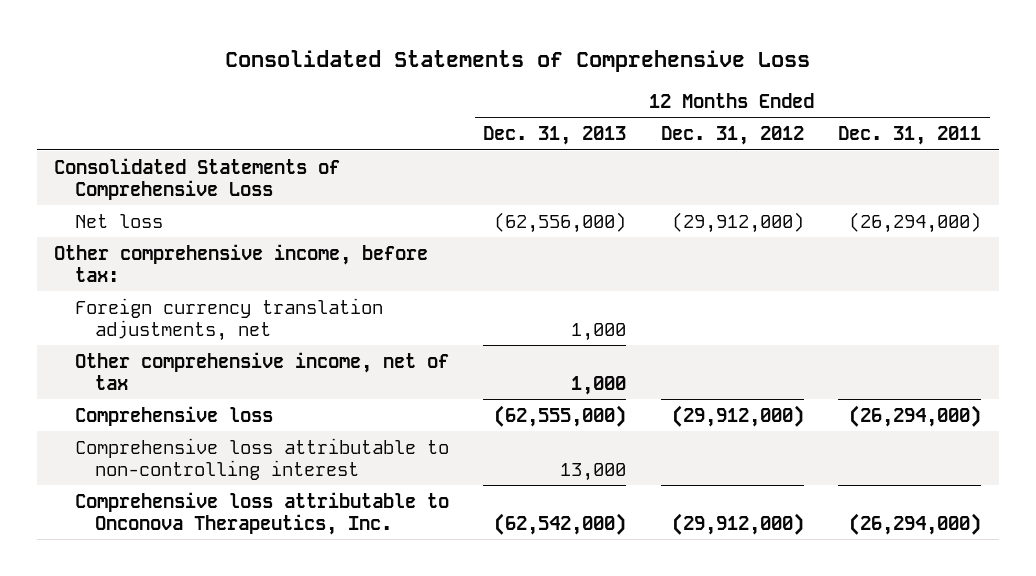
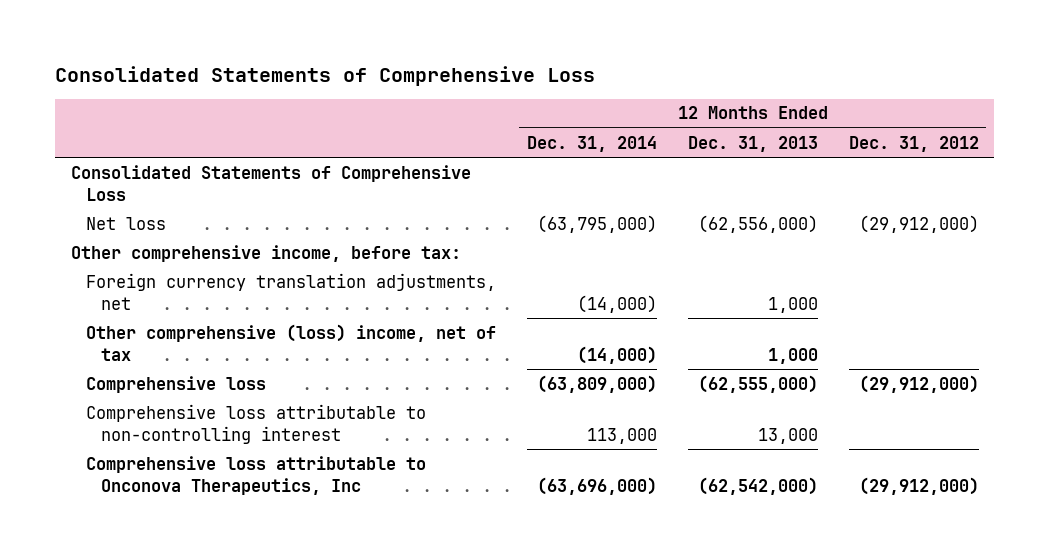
- | 12 Months Ended Dec. 31, 2013 | 12 Months Ended Dec. 31, 2012 | 12 Months Ended Dec. 31, 2011
+ | 12 Months Ended Dec. 31, 2014 | 12 Months Ended Dec. 31, 2013 | 12 Months Ended Dec. 31, 2012
- Other comprehensive income, net of tax | 1,000 | |
+ Other comprehensive (loss) income, net of tax | (14,000) | 1,000 |
- Comprehensive loss attributable to Onconova Therapeutics, Inc. | (62,542,000) | (29,912,000) | (26,294,000)
+ Comprehensive loss attributable to Onconova Therapeutics, Inc | (63,696,000) | (62,542,000) | (29,912,000)

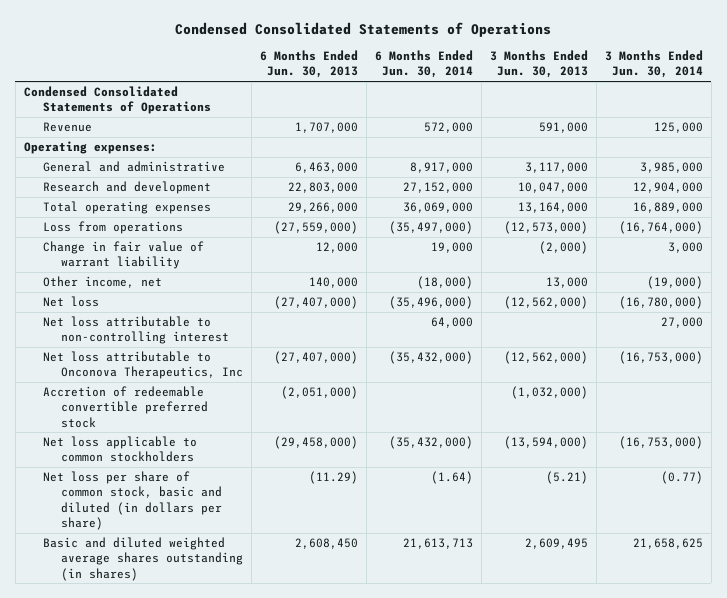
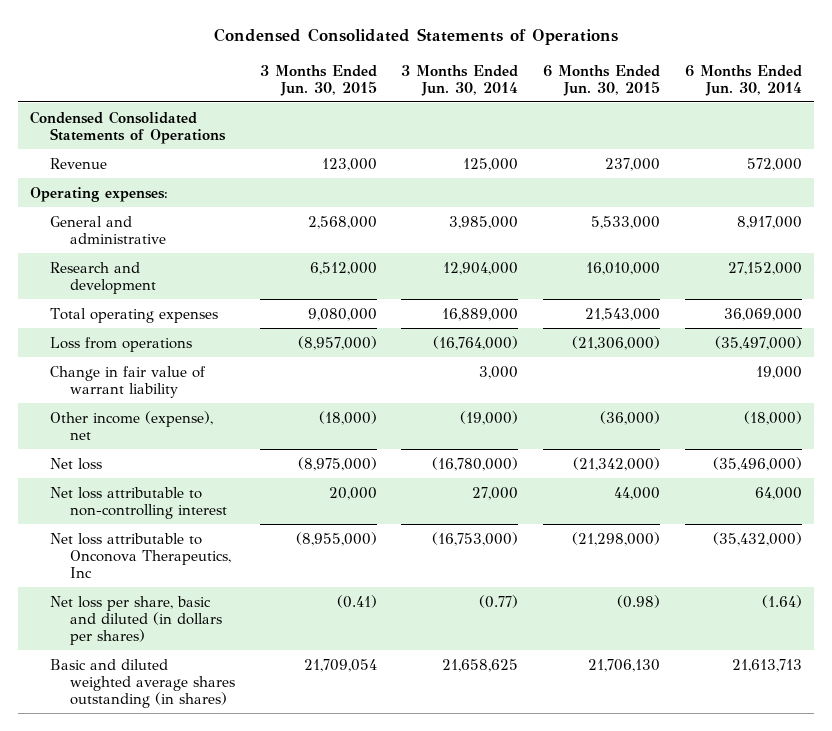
- | 6 Months Ended Jun. 30, 2013 | 6 Months Ended Jun. 30, 2014 | 3 Months Ended Jun. 30, 2013 | 3 Months Ended Jun. 30, 2014
+ | 3 Months Ended Jun. 30, 2015 | 3 Months Ended Jun. 30, 2014 | 6 Months Ended Jun. 30, 2015 | 6 Months Ended Jun. 30, 2014
- Other income, net | 140,000 | (18,000) | 13,000 | (19,000)
+ Other income (expense), net | (18,000) | (19,000) | (36,000) | (18,000)
- Accretion of redeemable convertible preferred stock | (2,051,000) | | (1,032,000) |
- Net loss applicable to common stockholders | (29,458,000) | (35,432,000) | (13,594,000) | (16,753,000)
- Net loss per share of common stock, basic and diluted (in dollars per share) | (11.29) | (1.64) | (5.21) | (0.77)
+ Net loss per share, basic and diluted (in dollars per shares) | (0.41) | (0.77) | (0.98) | (1.64)

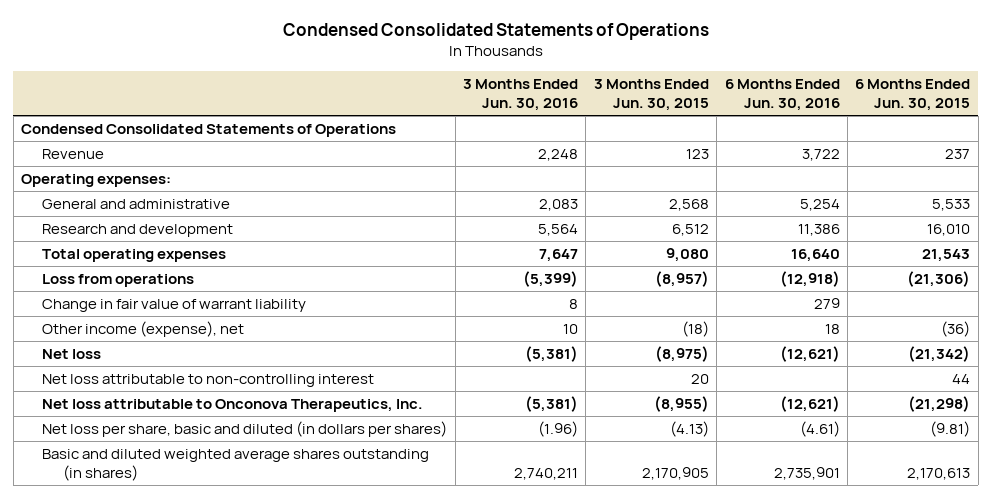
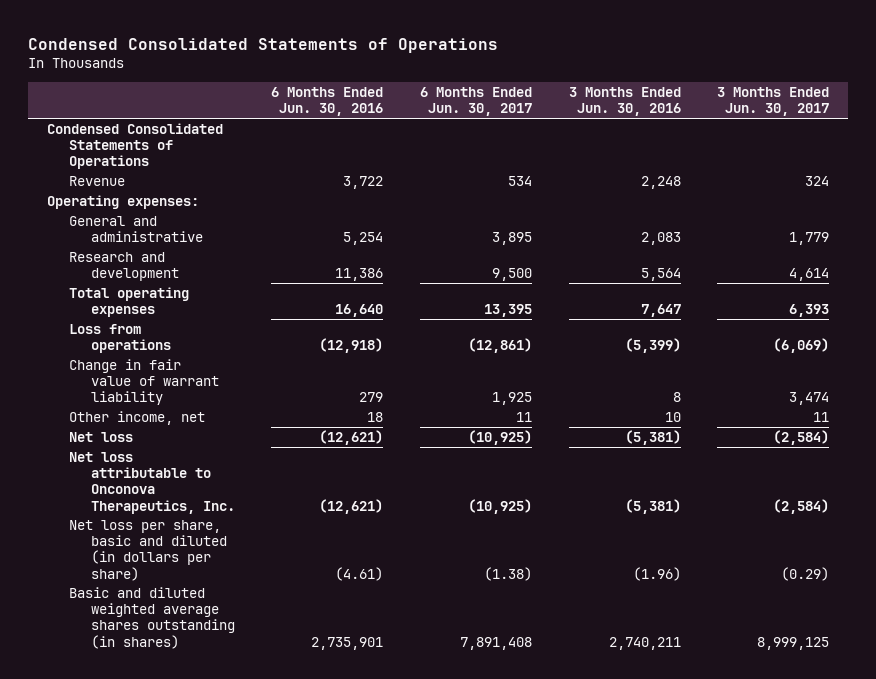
- | 3 Months Ended Jun. 30, 2016 | 3 Months Ended Jun. 30, 2015 | 6 Months Ended Jun. 30, 2016 | 6 Months Ended Jun. 30, 2015
+ | 6 Months Ended Jun. 30, 2016 | 6 Months Ended Jun. 30, 2017 | 3 Months Ended Jun. 30, 2016 | 3 Months Ended Jun. 30, 2017
- Other income (expense), net | 10 | (18) | 18 | (36)
+ Other income, net | 18 | 11 | 10 | 11
- Net loss attributable to non-controlling interest | | 20 | | 44
- Net loss per share, basic and diluted (in dollars per shares) | (1.96) | (4.13) | (4.61) | (9.81)
+ Net loss per share, basic and diluted (in dollars per share) | (4.61) | (1.38) | (1.96) | (0.29)

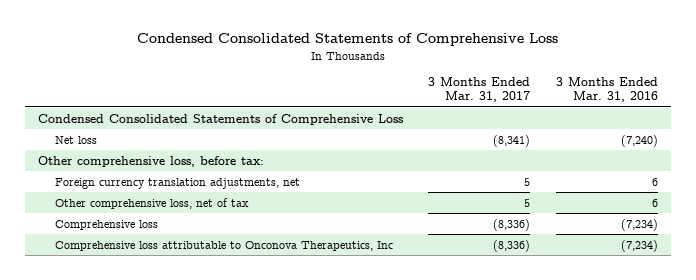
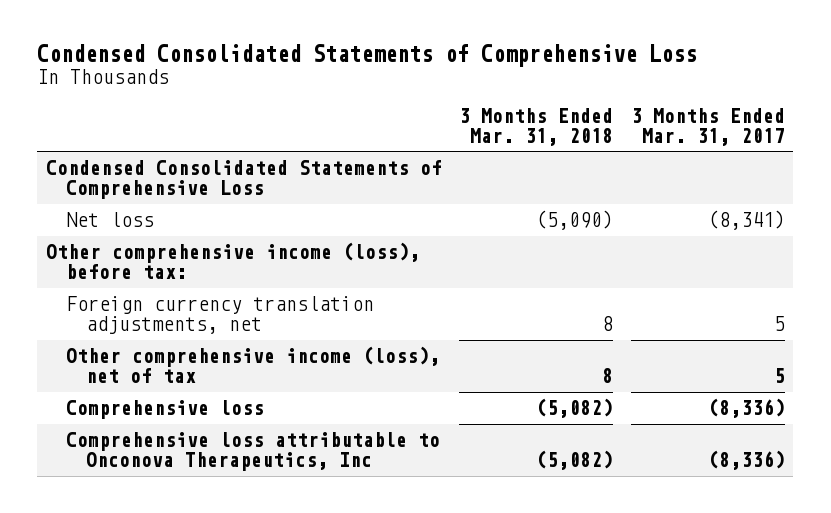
- | 3 Months Ended Mar. 31, 2017 | 3 Months Ended Mar. 31, 2016
+ | 3 Months Ended Mar. 31, 2018 | 3 Months Ended Mar. 31, 2017
- Other comprehensive loss, before tax:
+ Other comprehensive income (loss), before tax:
- Other comprehensive loss, net of tax | 5 | 6
+ Other comprehensive income (loss), net of tax | 8 | 5

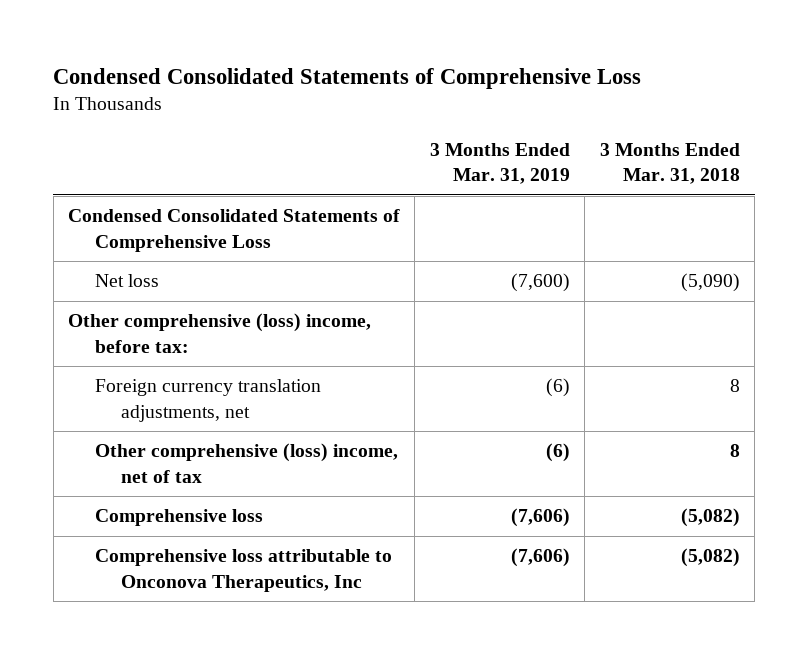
- | 3 Months Ended Mar. 31, 2018 | 3 Months Ended Mar. 31, 2017
+ | 3 Months Ended Mar. 31, 2019 | 3 Months Ended Mar. 31, 2018
- Other comprehensive income (loss), before tax:
+ Other comprehensive (loss) income, before tax:
- Other comprehensive income (loss), net of tax | 8 | 5
+ Other comprehensive (loss) income, net of tax | (6) | 8

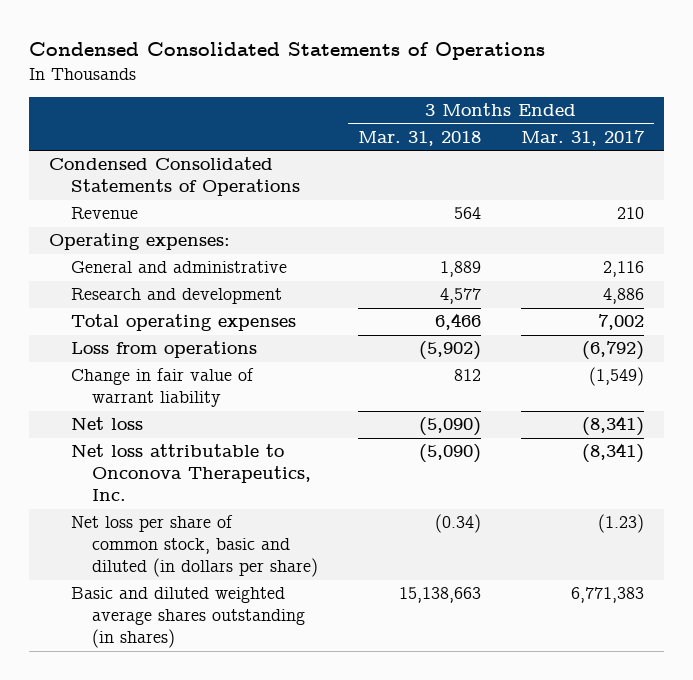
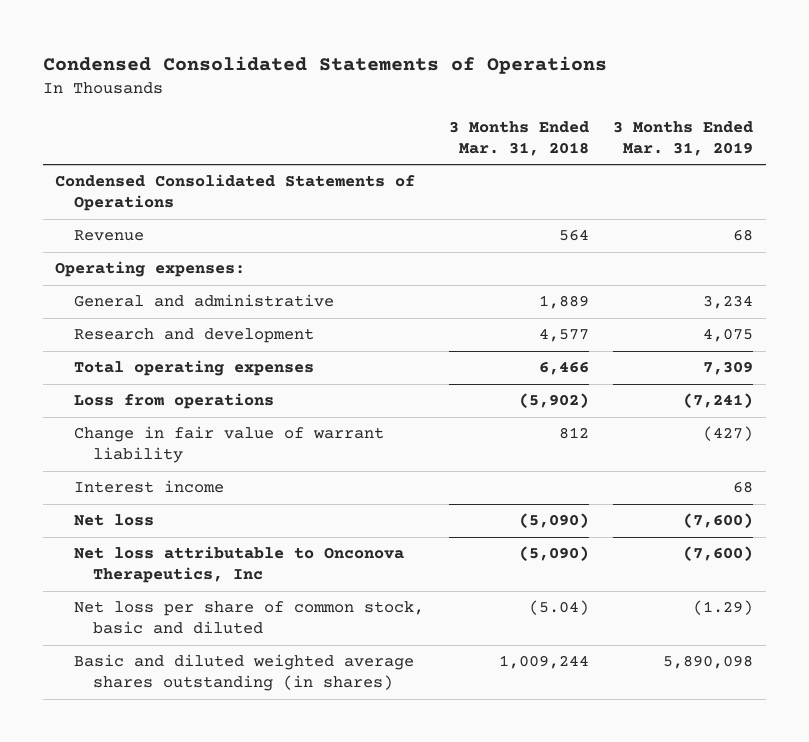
- | 3 Months Ended Mar. 31, 2018 | 3 Months Ended Mar. 31, 2017
+ | 3 Months Ended Mar. 31, 2018 | 3 Months Ended Mar. 31, 2019
+ Interest income | | 68
- Net loss attributable to Onconova Therapeutics, Inc. | (5,090) | (8,341)
- Net loss per share of common stock, basic and diluted (in dollars per share) | (0.34) | (1.23)
- Basic and diluted weighted average shares outstanding (in shares) | 15,138,663 | 6,771,383
+ Net loss attributable to Onconova Therapeutics, Inc | (5,090) | (7,600)
+ Net loss per share of common stock, basic and diluted | (5.04) | (1.29)
+ Basic and diluted weighted average shares outstanding (in shares) | 1,009,244 | 5,890,098

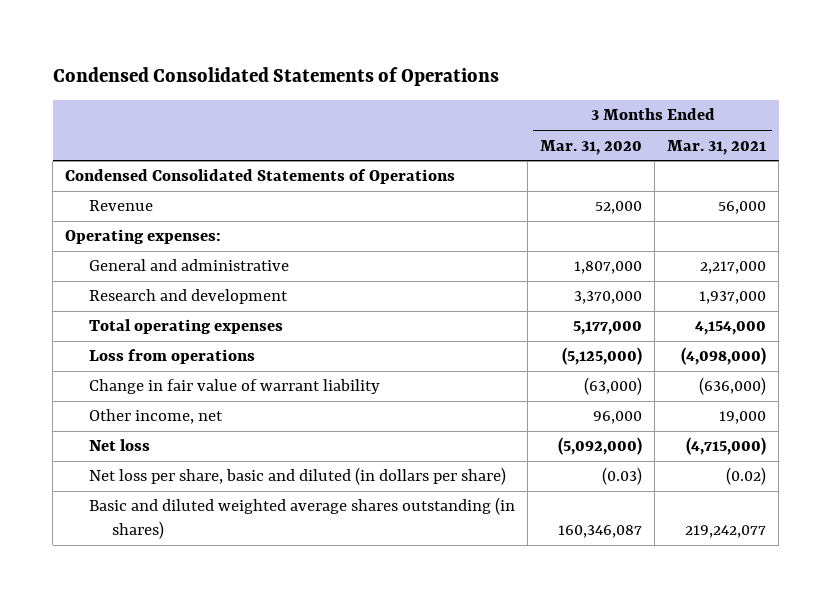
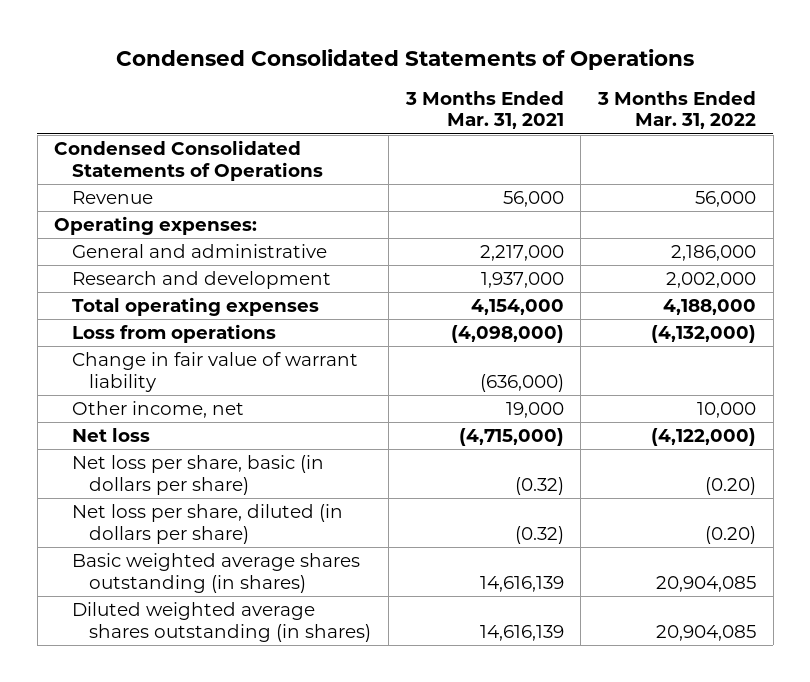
- | 3 Months Ended Mar. 31, 2020 | 3 Months Ended Mar. 31, 2021
+ | 3 Months Ended Mar. 31, 2021 | 3 Months Ended Mar. 31, 2022
- Net loss per share, basic and diluted (in dollars per share) | (0.03) | (0.02)
- Basic and diluted weighted average shares outstanding (in shares) | 160,346,087 | 219,242,077
+ Net loss per share, basic (in dollars per share) | (0.32) | (0.20)
+ Net loss per share, diluted (in dollars per share) | (0.32) | (0.20)
+ Basic weighted average shares outstanding (in shares) | 14,616,139 | 20,904,085
+ Diluted weighted average shares outstanding (in shares) | 14,616,139 | 20,904,085

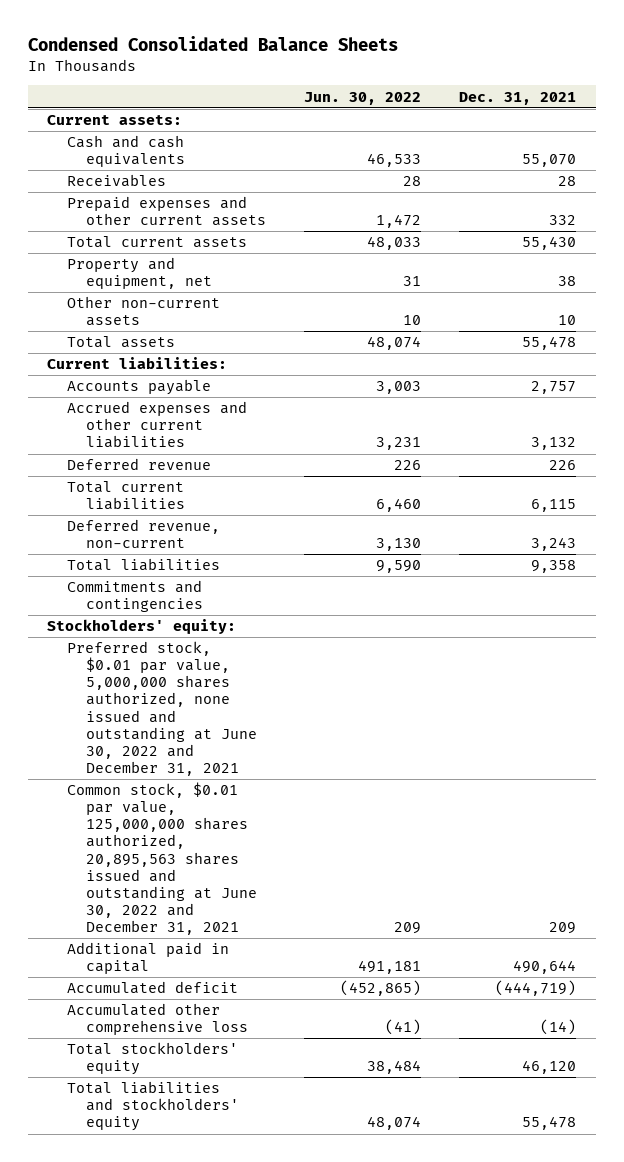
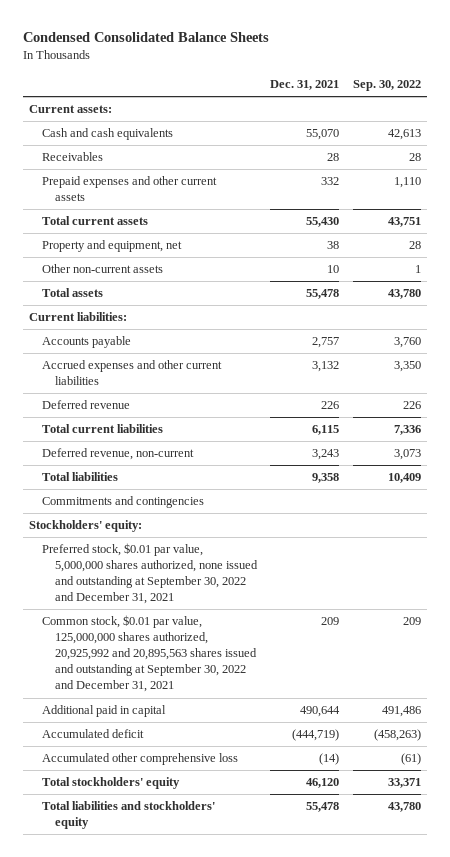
- | Jun. 30, 2022 | Dec. 31, 2021
+ | Dec. 31, 2021 | Sep. 30, 2022
- Preferred stock, $0.01 par value, 5,000,000 shares authorized, none issued and outstanding at June 30, 2022 and December 31, 2021
- Common stock, $0.01 par value, 125,000,000 shares authorized, 20,895,563 shares issued and outstanding at June 30, 2022 and December 31, 2021 | 209 | 209
+ Preferred stock, $0.01 par value, 5,000,000 shares authorized, none issued and outstanding at September 30, 2022 and December 31, 2021
+ Common stock, $0.01 par value, 125,000,000 shares authorized, 20,925,992 and 20,895,563 shares issued and outstanding at September 30, 2022 and December 31, 2021 | 209 | 209

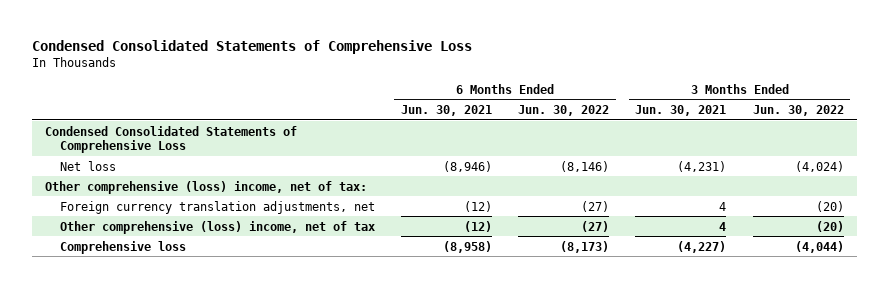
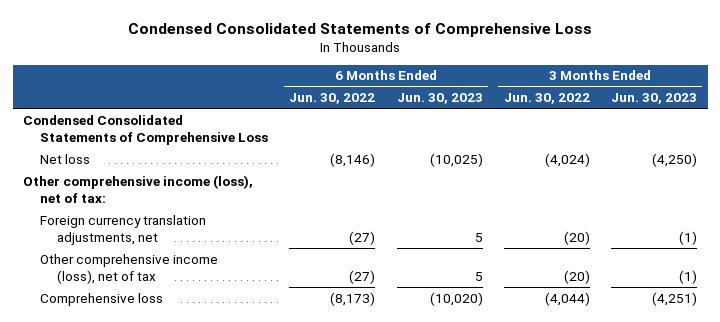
- | 6 Months Ended Jun. 30, 2021 | 6 Months Ended Jun. 30, 2022 | 3 Months Ended Jun. 30, 2021 | 3 Months Ended Jun. 30, 2022
+ | 6 Months Ended Jun. 30, 2022 | 6 Months Ended Jun. 30, 2023 | 3 Months Ended Jun. 30, 2022 | 3 Months Ended Jun. 30, 2023
- Other comprehensive (loss) income, net of tax:
+ Other comprehensive income (loss), net of tax:
- Other comprehensive (loss) income, net of tax | (12) | (27) | 4 | (20)
+ Other comprehensive income (loss), net of tax | (27) | 5 | (20) | (1)

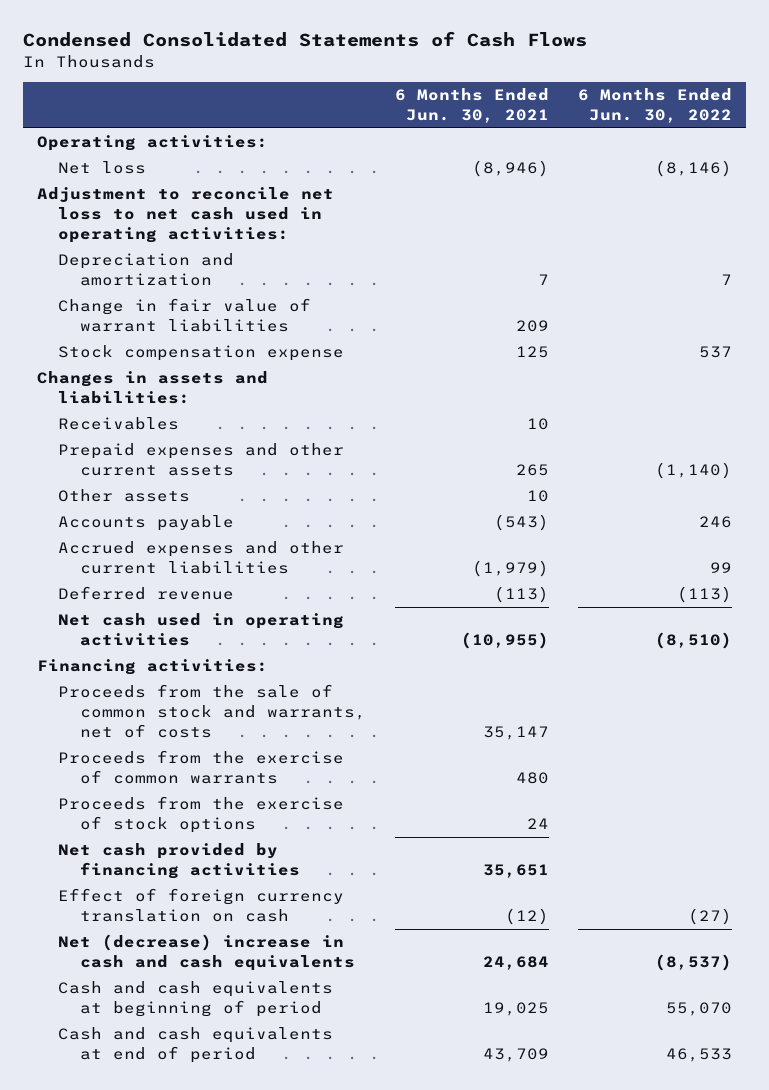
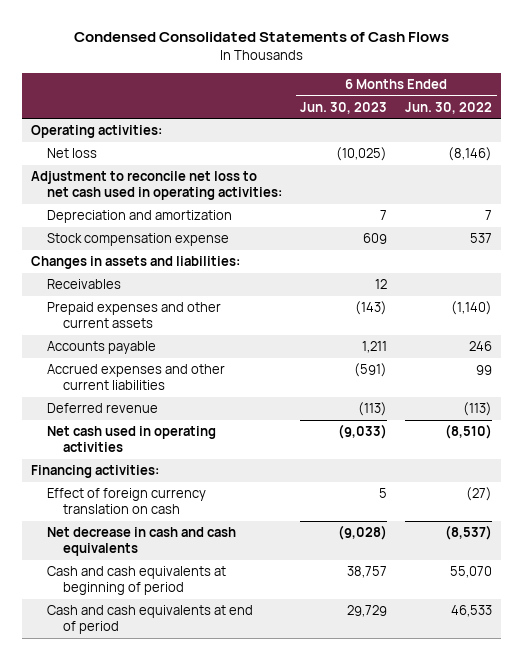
- | 6 Months Ended Jun. 30, 2021 | 6 Months Ended Jun. 30, 2022
+ | 6 Months Ended Jun. 30, 2023 | 6 Months Ended Jun. 30, 2022
- Change in fair value of warrant liabilities | 209 |
- Other assets | 10 |
- Proceeds from the sale of common stock and warrants, net of costs | 35,147 |
- Proceeds from the exercise of common warrants | 480 |
- Proceeds from the exercise of stock options | 24 |
- Net cash provided by financing activities | 35,651 |
- Net (decrease) increase in cash and cash equivalents | 24,684 | (8,537)
+ Net decrease in cash and cash equivalents | (9,028) | (8,537)

